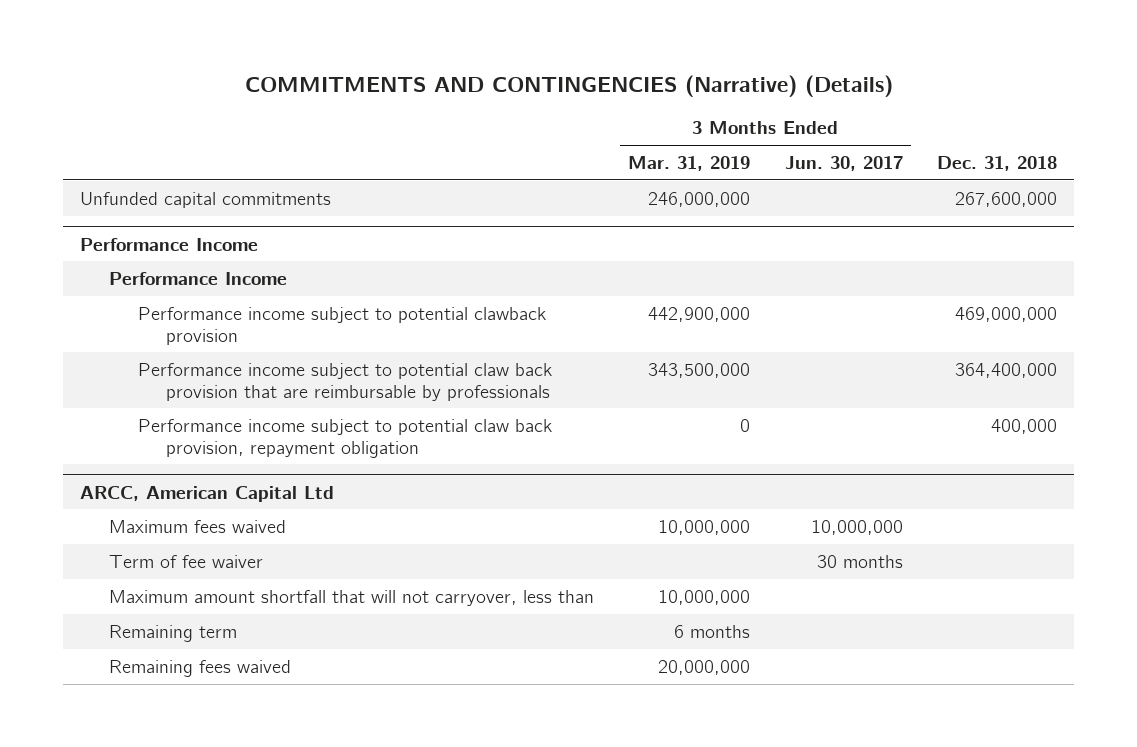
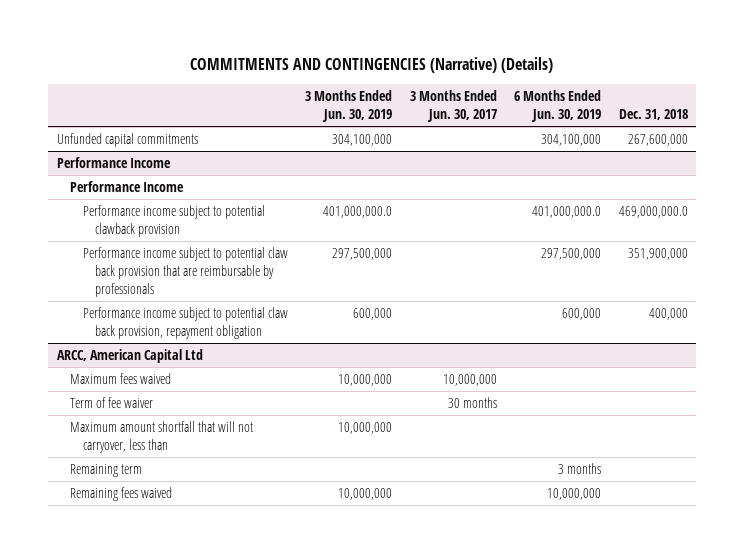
- | 3 Months Ended Mar. 31, 2019 | 3 Months Ended Jun. 30, 2017 | Dec. 31, 2018
+ | 3 Months Ended Jun. 30, 2019 | 3 Months Ended Jun. 30, 2017 | 6 Months Ended Jun. 30, 2019 | Dec. 31, 2018
@ Performance Income
- Performance income subject to potential clawback provision | 442,900,000 | | 469,000,000
- Performance income subject to potential claw back provision that are reimbursable by professionals | 343,500,000 | | 364,400,000
+ Performance income subject to potential clawback provision | 401,000,000.0 | | 401,000,000.0 | 469,000,000.0
+ Performance income subject to potential claw back provision that are reimbursable by professionals | 297,500,000 | | 297,500,000 | 351,900,000

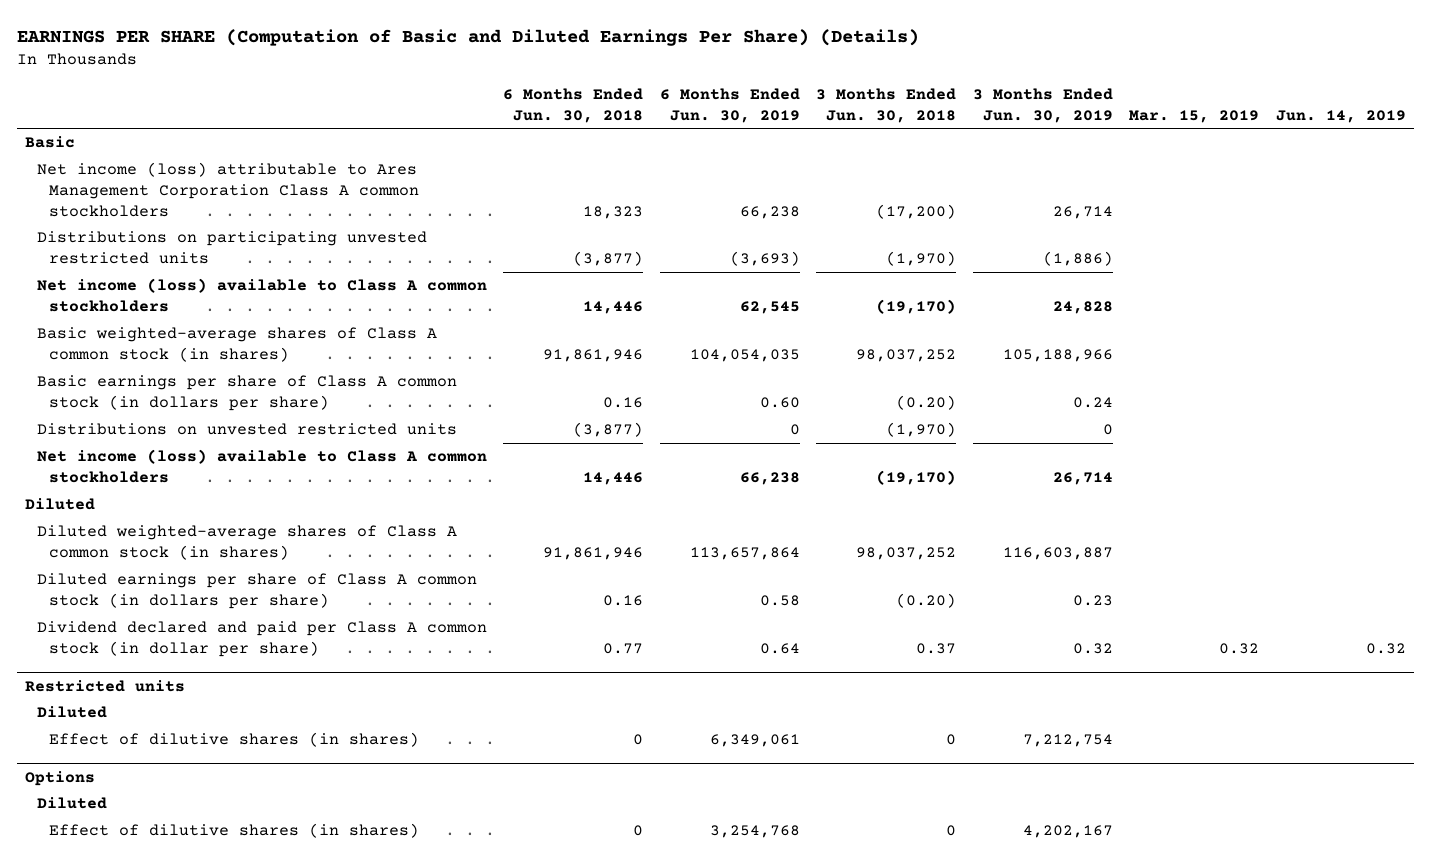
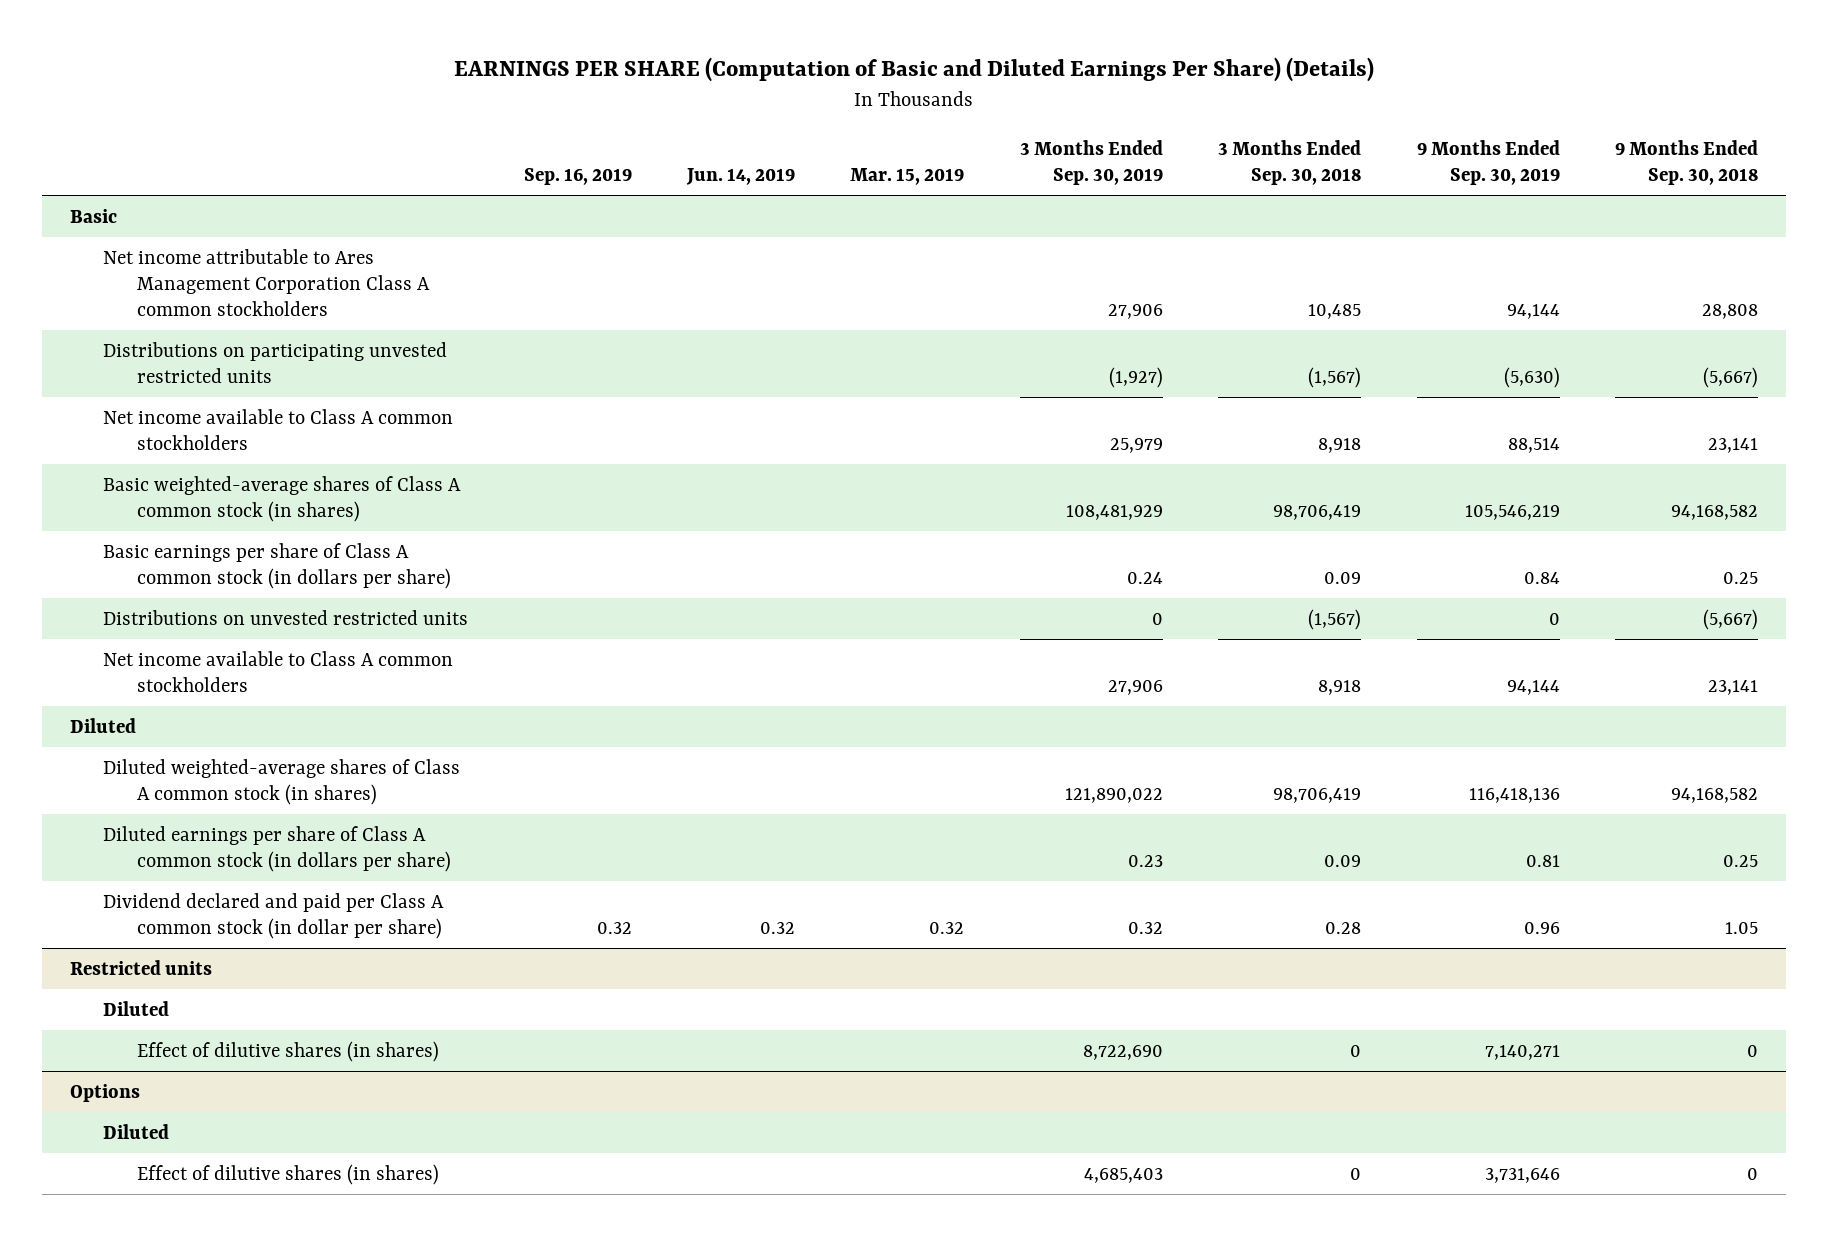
- | 6 Months Ended Jun. 30, 2018 | 6 Months Ended Jun. 30, 2019 | 3 Months Ended Jun. 30, 2018 | 3 Months Ended Jun. 30, 2019 | Mar. 15, 2019 | Jun. 14, 2019
+ | Sep. 16, 2019 | Jun. 14, 2019 | Mar. 15, 2019 | 3 Months Ended Sep. 30, 2019 | 3 Months Ended Sep. 30, 2018 | 9 Months Ended Sep. 30, 2019 | 9 Months Ended Sep. 30, 2018
- Net income (loss) attributable to Ares Management Corporation Class A common stockholders | 18,323 | 66,238 | (17,200) | 26,714 | |
+ Net income attributable to Ares Management Corporation Class A common stockholders | | | | 27,906 | 10,485 | 94,144 | 28,808
- Net income (loss) available to Class A common stockholders | 14,446 | 62,545 | (19,170) | 24,828 | |
+ Net income available to Class A common stockholders | | | | 25,979 | 8,918 | 88,514 | 23,141
- Net income (loss) available to Class A common stockholders | 14,446 | 66,238 | (19,170) | 26,714 | |
+ Net income available to Class A common stockholders | | | | 27,906 | 8,918 | 94,144 | 23,141

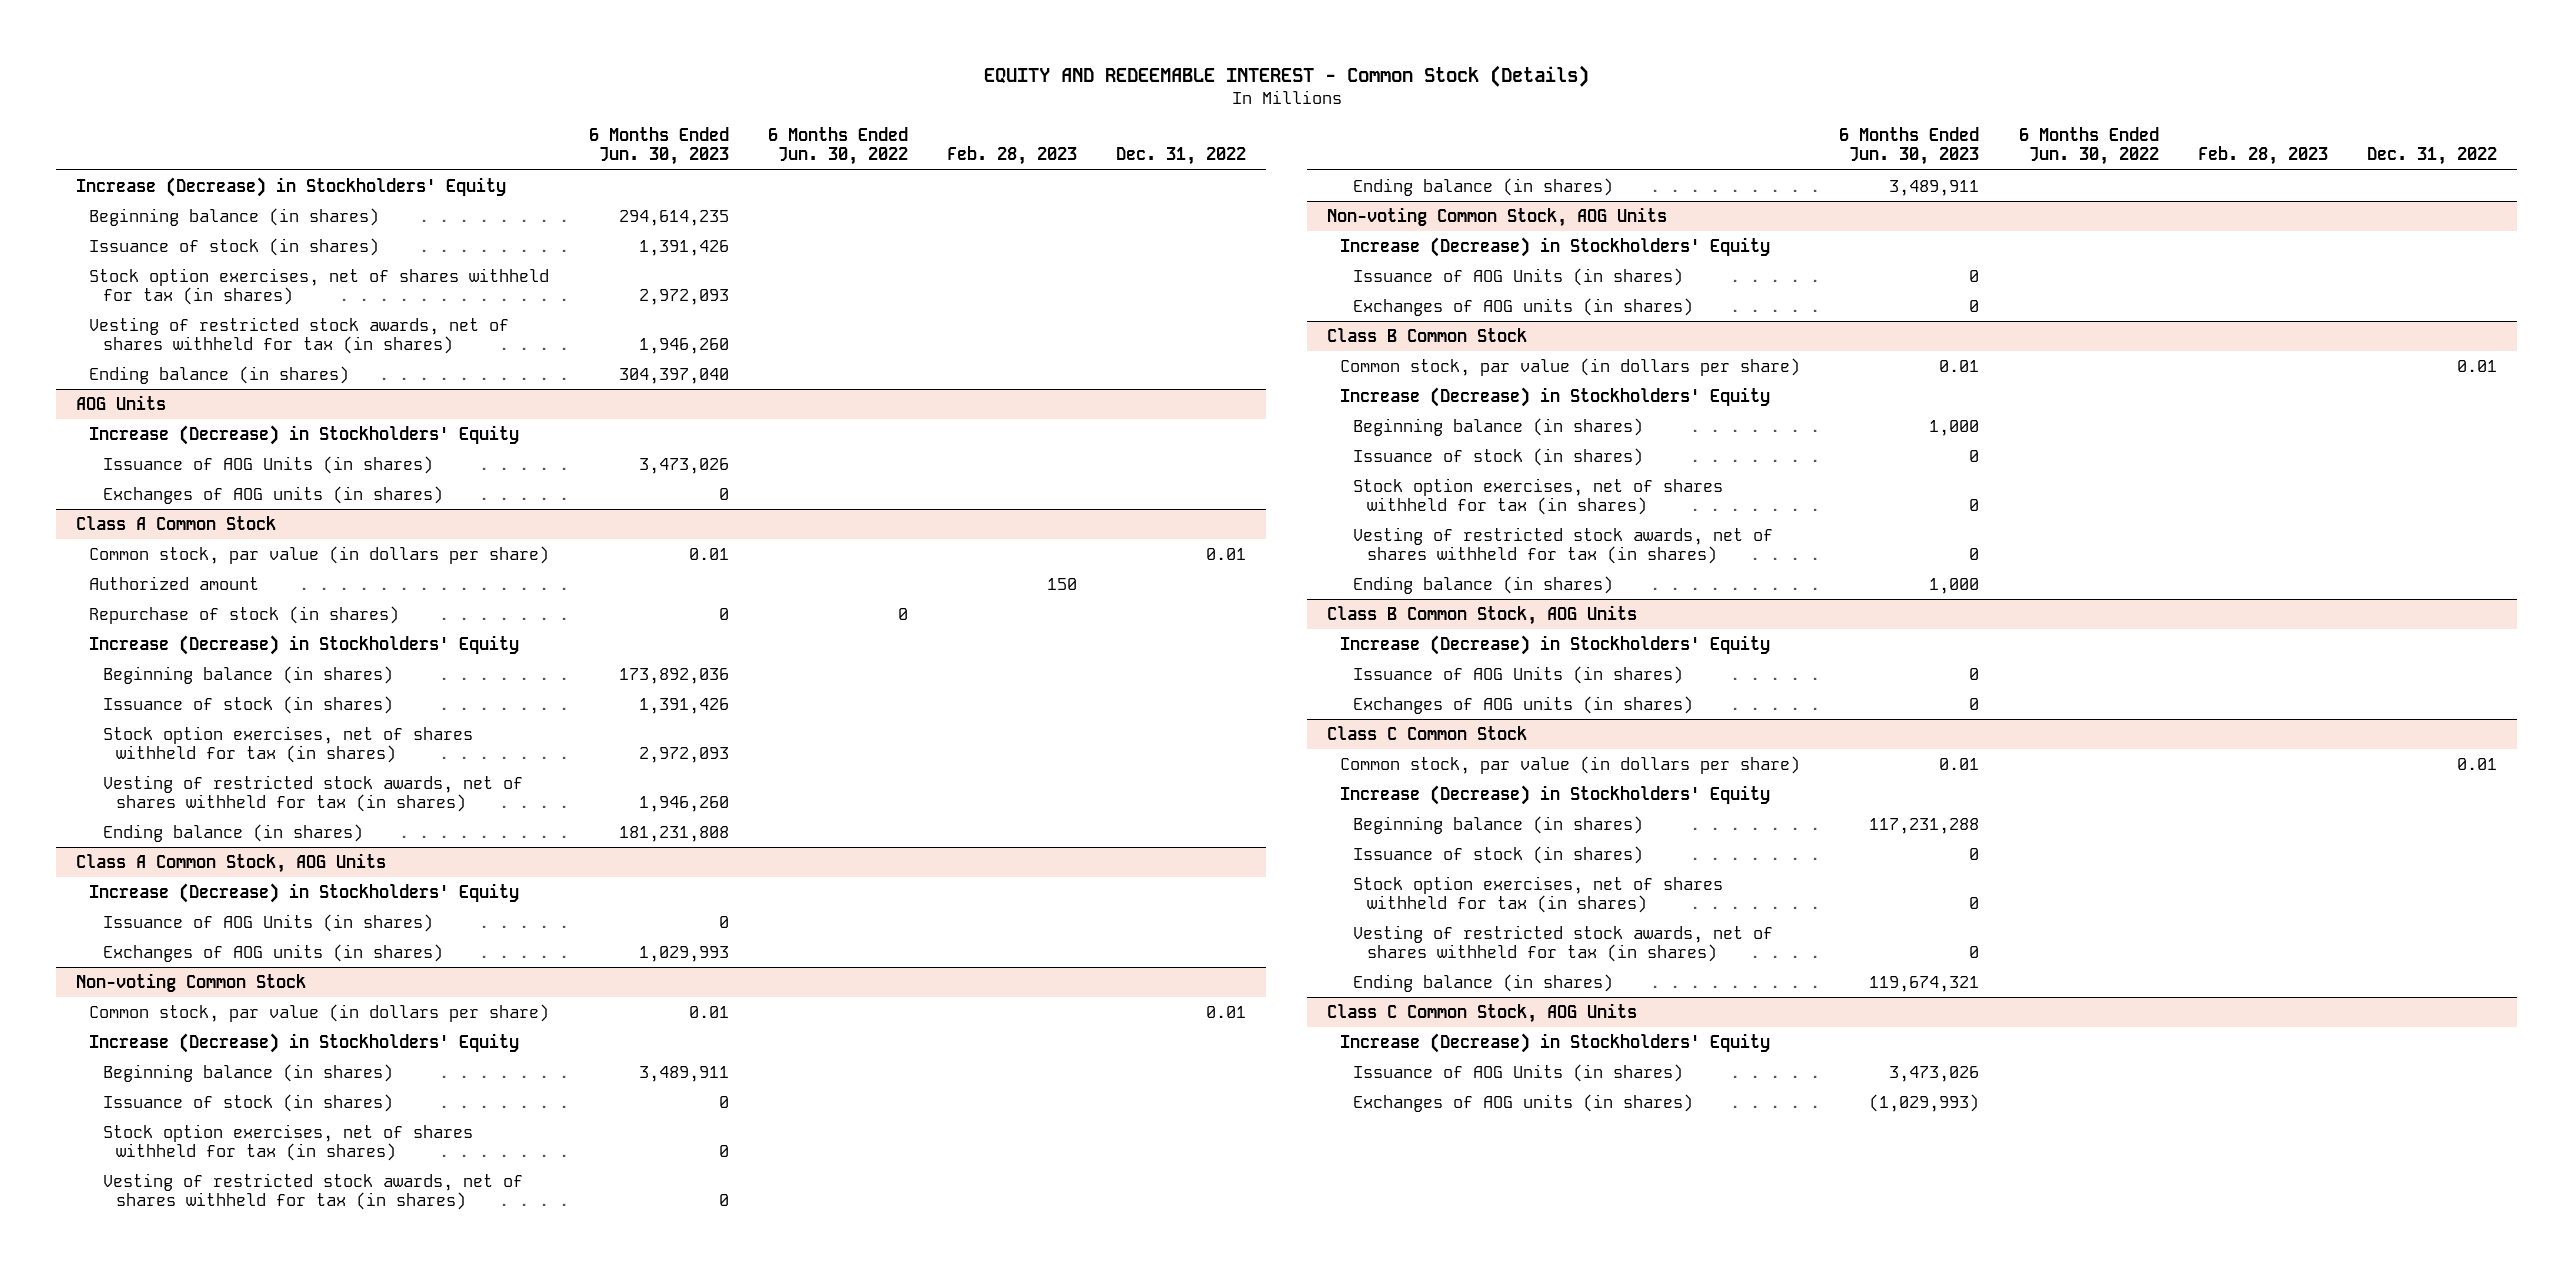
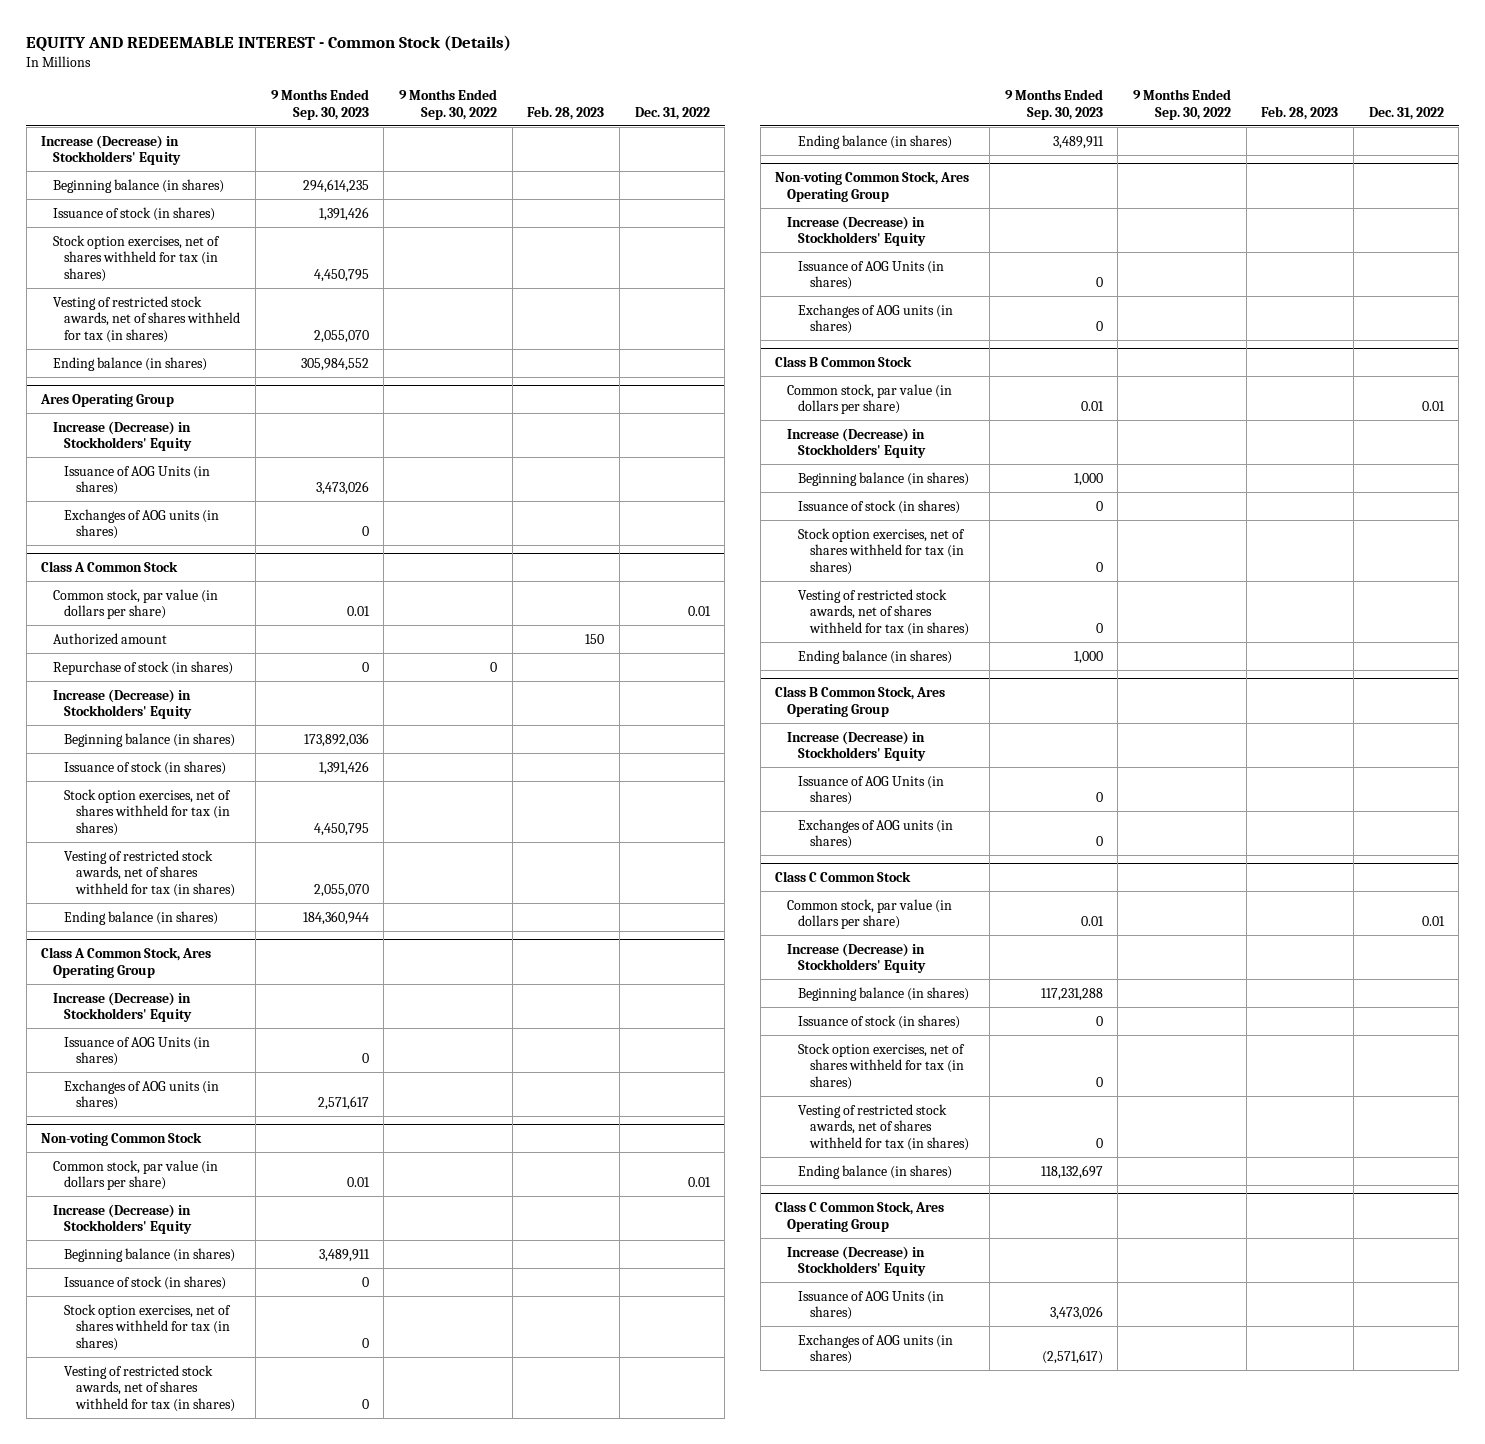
- | 6 Months Ended Jun. 30, 2023 | 6 Months Ended Jun. 30, 2022 | Feb. 28, 2023 | Dec. 31, 2022
+ | 9 Months Ended Sep. 30, 2023 | 9 Months Ended Sep. 30, 2022 | Feb. 28, 2023 | Dec. 31, 2022
- AOG Units
+ Ares Operating Group
- Class A Common Stock, AOG Units
- Increase (Decrease) in Stockholders' Equity
- Issuance of AOG Units (in shares) | 0 | | |
- Exchanges of AOG units (in shares) | 1,029,993 | | |
+ Class A Common Stock, Ares Operating Group
+ Increase (Decrease) in Stockholders' Equity
+ Issuance of AOG Units (in shares) | 0 | | |
+ Exchanges of AOG units (in shares) | 2,571,617 | | |
- Non-voting Common Stock, AOG Units
- Increase (Decrease) in Stockholders' Equity
- Issuance of AOG Units (in shares) | 0 | | |
- Exchanges of AOG units (in shares) | 0 | | |
+ Non-voting Common Stock, Ares Operating Group
+ Increase (Decrease) in Stockholders' Equity
+ Issuance of AOG Units (in shares) | 0 | | |
+ Exchanges of AOG units (in shares) | 0 | | |
- Class B Common Stock, AOG Units
- Increase (Decrease) in Stockholders' Equity
- Issuance of AOG Units (in shares) | 0 | | |
- Exchanges of AOG units (in shares) | 0 | | |
+ Class B Common Stock, Ares Operating Group
+ Increase (Decrease) in Stockholders' Equity
+ Issuance of AOG Units (in shares) | 0 | | |
+ Exchanges of AOG units (in shares) | 0 | | |
- Class C Common Stock, AOG Units
- Increase (Decrease) in Stockholders' Equity
- Issuance of AOG Units (in shares) | 3,473,026 | | |
- Exchanges of AOG units (in shares) | (1,029,993) | | |
+ Class C Common Stock, Ares Operating Group
+ Increase (Decrease) in Stockholders' Equity
+ Issuance of AOG Units (in shares) | 3,473,026 | | |
+ Exchanges of AOG units (in shares) | (2,571,617) | | |

